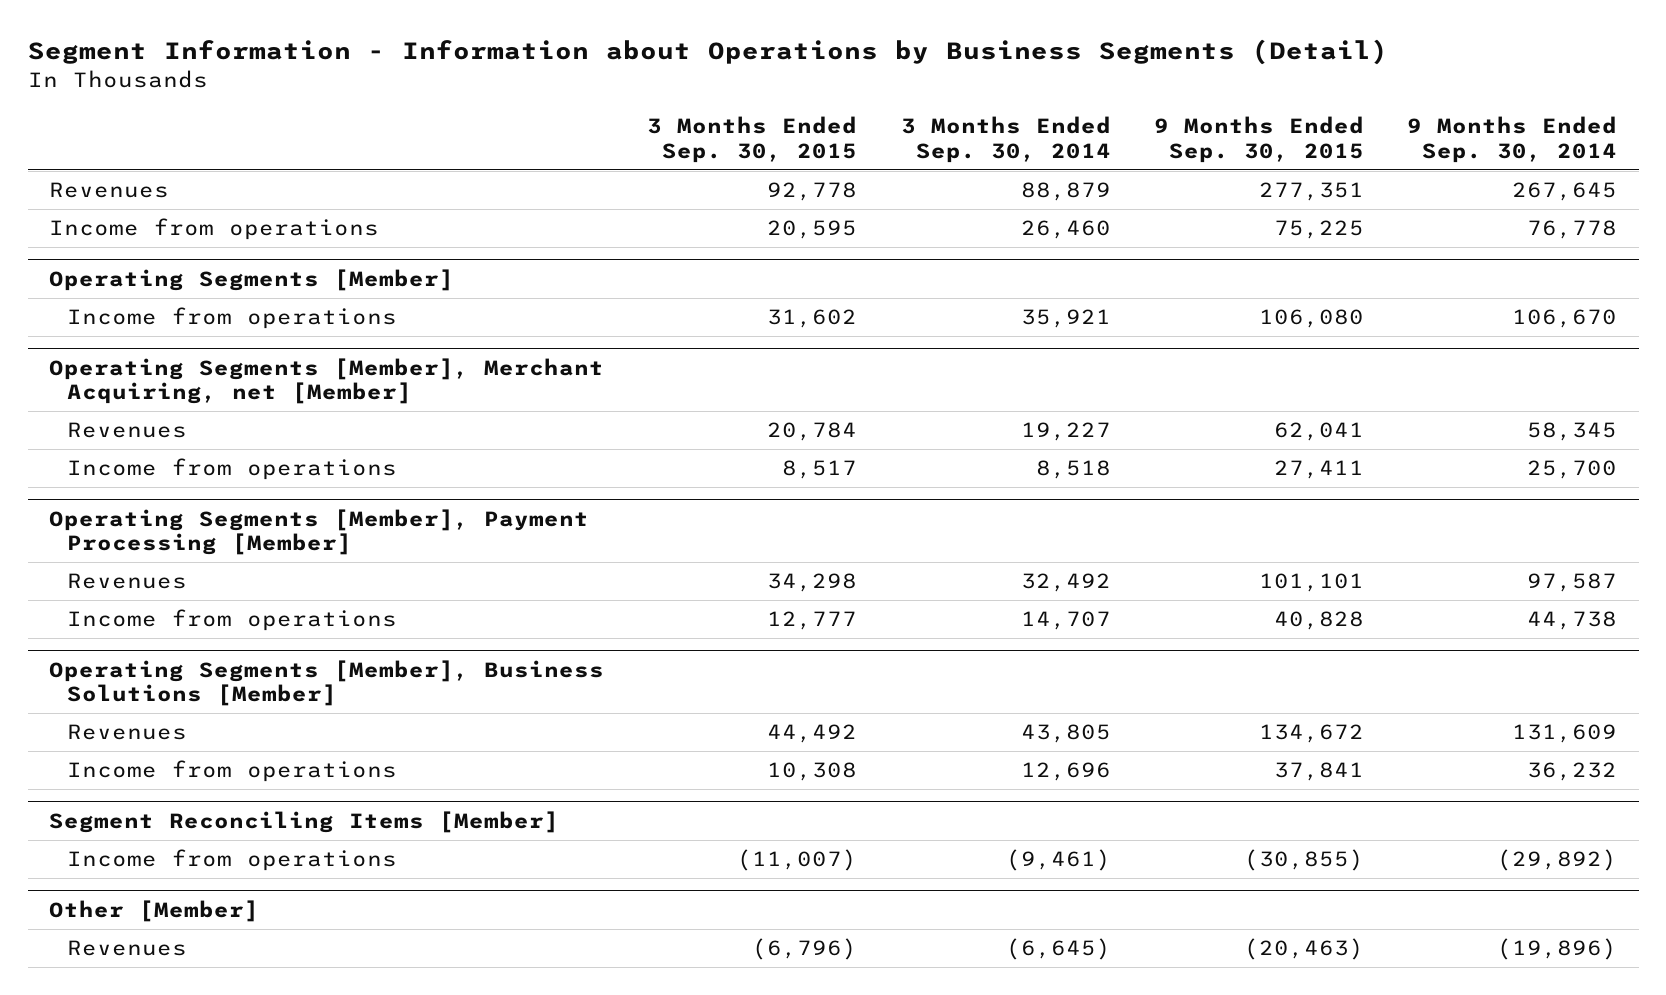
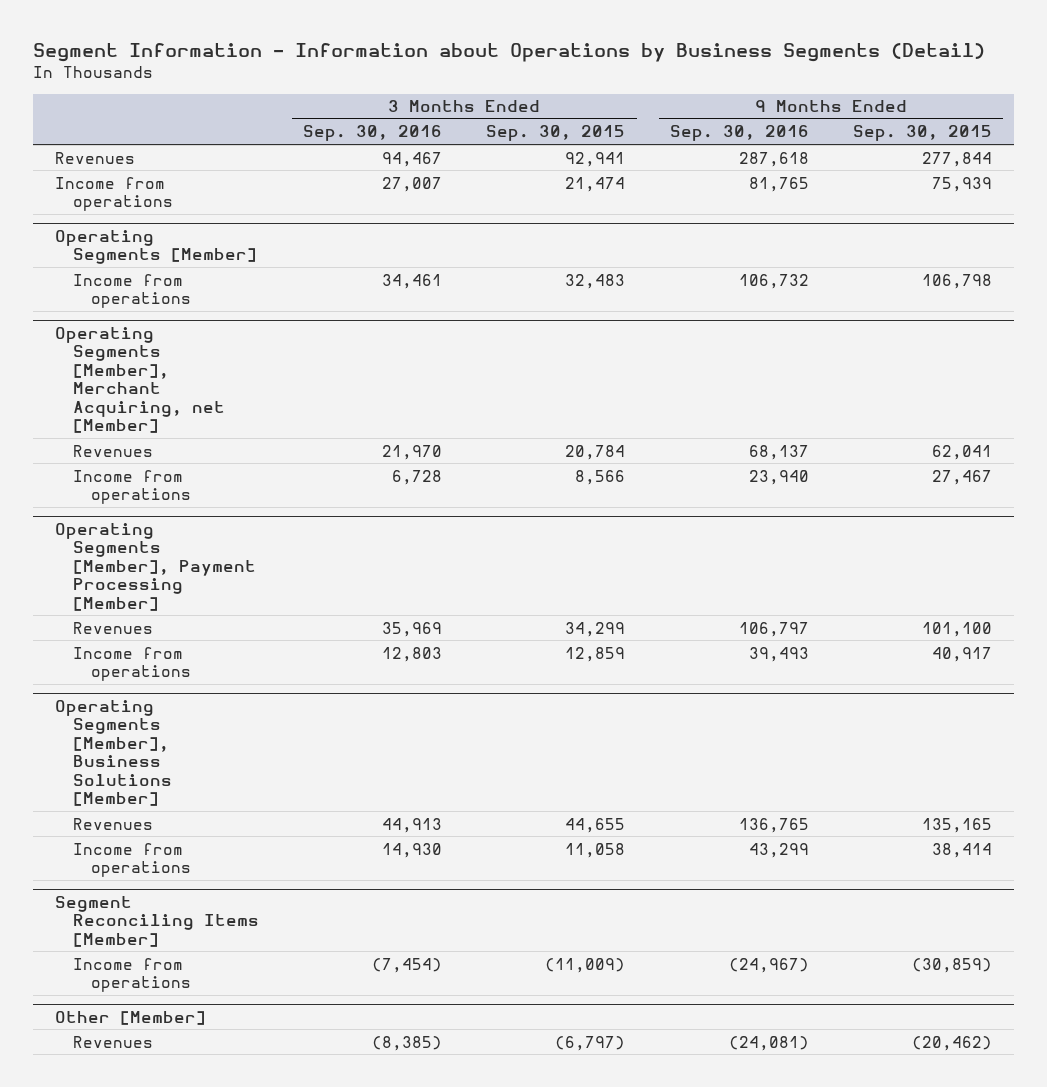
- | 3 Months Ended Sep. 30, 2015 | 3 Months Ended Sep. 30, 2014 | 9 Months Ended Sep. 30, 2015 | 9 Months Ended Sep. 30, 2014
+ | 3 Months Ended Sep. 30, 2016 | 3 Months Ended Sep. 30, 2015 | 9 Months Ended Sep. 30, 2016 | 9 Months Ended Sep. 30, 2015
- Revenues | 92,778 | 88,879 | 277,351 | 267,645
- Income from operations | 20,595 | 26,460 | 75,225 | 76,778
+ Revenues | 94,467 | 92,941 | 287,618 | 277,844
+ Income from operations | 27,007 | 21,474 | 81,765 | 75,939
@ Operating Segments [Member]
- Income from operations | 31,602 | 35,921 | 106,080 | 106,670
+ Income from operations | 34,461 | 32,483 | 106,732 | 106,798
@ Operating Segments [Member], Merchant Acquiring, net [Member]
- Income from operations | 8,517 | 8,518 | 27,411 | 25,700
+ Income from operations | 6,728 | 8,566 | 23,940 | 27,467
@ Operating Segments [Member], Payment Processing [Member]
- Revenues | 34,298 | 32,492 | 101,101 | 97,587
- Income from operations | 12,777 | 14,707 | 40,828 | 44,738
+ Revenues | 35,969 | 34,299 | 106,797 | 101,100
+ Income from operations | 12,803 | 12,859 | 39,493 | 40,917
@ Operating Segments [Member], Business Solutions [Member]
- Revenues | 44,492 | 43,805 | 134,672 | 131,609
- Income from operations | 10,308 | 12,696 | 37,841 | 36,232
+ Revenues | 44,913 | 44,655 | 136,765 | 135,165
+ Income from operations | 14,930 | 11,058 | 43,299 | 38,414
@ Segment Reconciling Items [Member]
- Income from operations | (11,007) | (9,461) | (30,855) | (29,892)
+ Income from operations | (7,454) | (11,009) | (24,967) | (30,859)
@ Other [Member]
- Revenues | (6,796) | (6,645) | (20,463) | (19,896)
+ Revenues | (8,385) | (6,797) | (24,081) | (20,462)

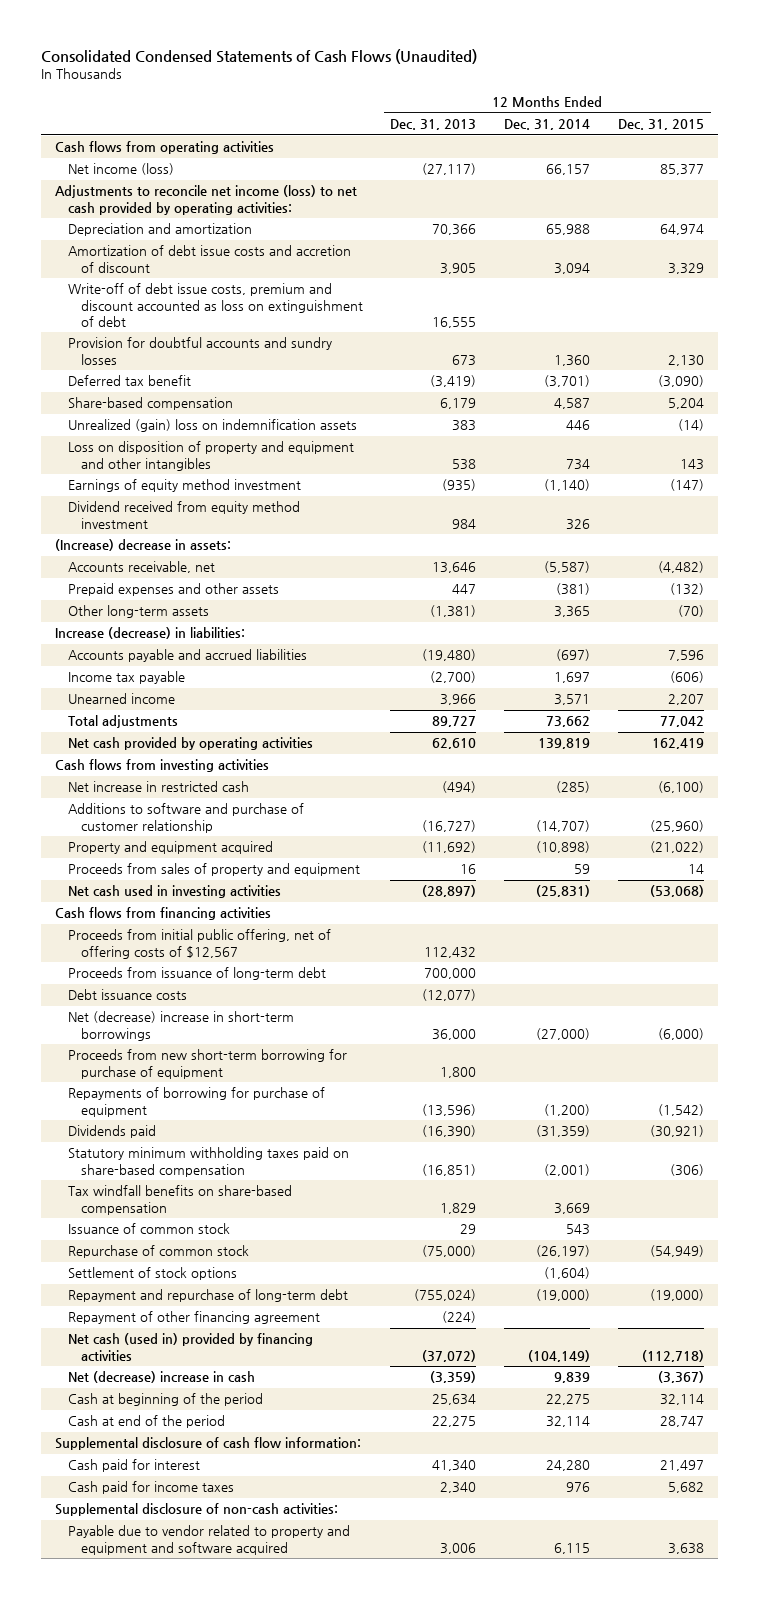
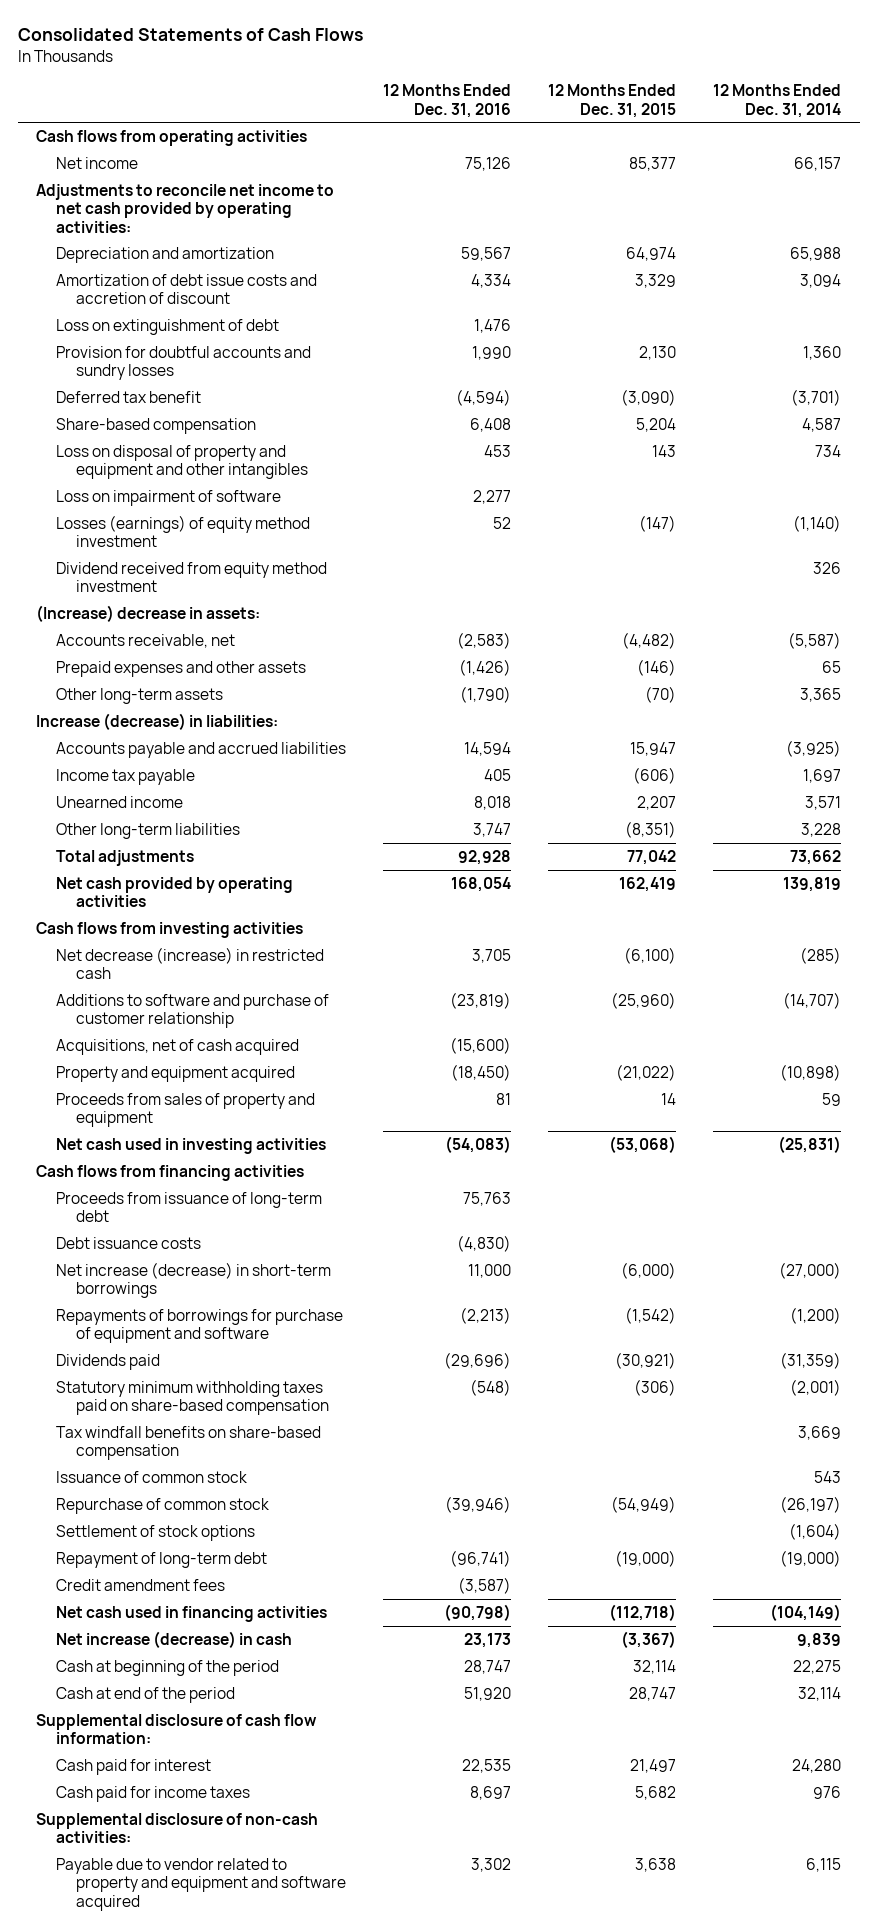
- Consolidated Condensed Statements of Cash Flows (Unaudited)
+ Consolidated Statements of Cash Flows
- | 12 Months Ended Dec. 31, 2013 | 12 Months Ended Dec. 31, 2014 | 12 Months Ended Dec. 31, 2015
+ | 12 Months Ended Dec. 31, 2016 | 12 Months Ended Dec. 31, 2015 | 12 Months Ended Dec. 31, 2014
- Net income (loss) | (27,117) | 66,157 | 85,377
- Adjustments to reconcile net income (loss) to net cash provided by operating activities:
+ Net income | 75,126 | 85,377 | 66,157
+ Adjustments to reconcile net income to net cash provided by operating activities:
- Write-off of debt issue costs, premium and discount accounted as loss on extinguishment of debt | 16,555 | |
+ Loss on extinguishment of debt | 1,476 | |
- Unrealized (gain) loss on indemnification assets | 383 | 446 | (14)
- Loss on disposition of property and equipment and other intangibles | 538 | 734 | 143
- Earnings of equity method investment | (935) | (1,140) | (147)
+ Loss on disposal of property and equipment and other intangibles | 453 | 143 | 734
+ Loss on impairment of software | 2,277 | |
+ Losses (earnings) of equity method investment | 52 | (147) | (1,140)
- Prepaid expenses and other assets | 447 | (381) | (132)
+ Prepaid expenses and other assets | (1,426) | (146) | 65
- Accounts payable and accrued liabilities | (19,480) | (697) | 7,596
+ Accounts payable and accrued liabilities | 14,594 | 15,947 | (3,925)
+ Other long-term liabilities | 3,747 | (8,351) | 3,228
- Net increase in restricted cash | (494) | (285) | (6,100)
+ Net decrease (increase) in restricted cash | 3,705 | (6,100) | (285)
+ Acquisitions, net of cash acquired | (15,600) | |
- Proceeds from initial public offering, net of offering costs of $12,567 | 112,432 | |
- Net (decrease) increase in short-term borrowings | 36,000 | (27,000) | (6,000)
- Proceeds from new short-term borrowing for purchase of equipment | 1,800 | |
- Repayments of borrowing for purchase of equipment | (13,596) | (1,200) | (1,542)
+ Net increase (decrease) in short-term borrowings | 11,000 | (6,000) | (27,000)
+ Repayments of borrowings for purchase of equipment and software | (2,213) | (1,542) | (1,200)
- Repayment and repurchase of long-term debt | (755,024) | (19,000) | (19,000)
- Repayment of other financing agreement | (224) | |
- Net cash (used in) provided by financing activities | (37,072) | (104,149) | (112,718)
- Net (decrease) increase in cash | (3,359) | 9,839 | (3,367)
+ Repayment of long-term debt | (96,741) | (19,000) | (19,000)
+ Credit amendment fees | (3,587) | |
+ Net cash used in financing activities | (90,798) | (112,718) | (104,149)
+ Net increase (decrease) in cash | 23,173 | (3,367) | 9,839

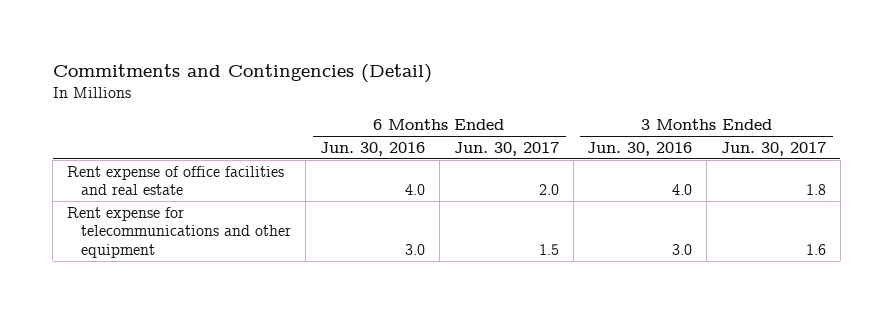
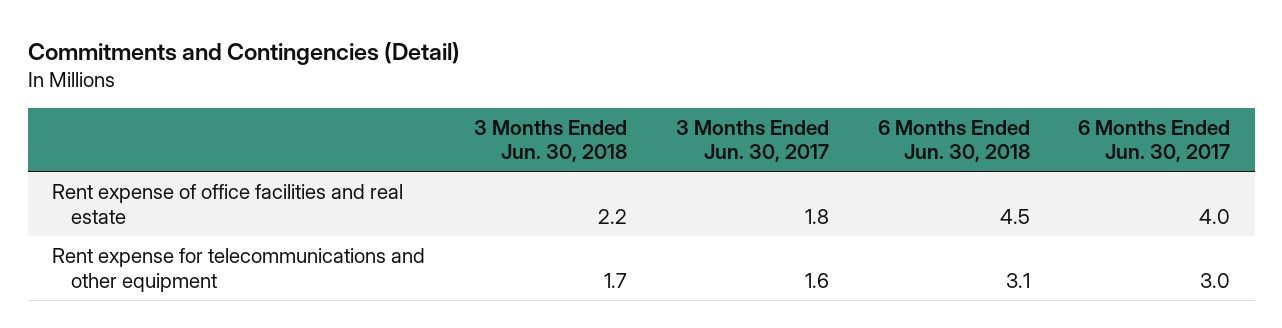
- | 6 Months Ended Jun. 30, 2016 | 6 Months Ended Jun. 30, 2017 | 3 Months Ended Jun. 30, 2016 | 3 Months Ended Jun. 30, 2017
+ | 3 Months Ended Jun. 30, 2018 | 3 Months Ended Jun. 30, 2017 | 6 Months Ended Jun. 30, 2018 | 6 Months Ended Jun. 30, 2017
- Rent expense of office facilities and real estate | 4.0 | 2.0 | 4.0 | 1.8
- Rent expense for telecommunications and other equipment | 3.0 | 1.5 | 3.0 | 1.6
+ Rent expense of office facilities and real estate | 2.2 | 1.8 | 4.5 | 4.0
+ Rent expense for telecommunications and other equipment | 1.7 | 1.6 | 3.1 | 3.0

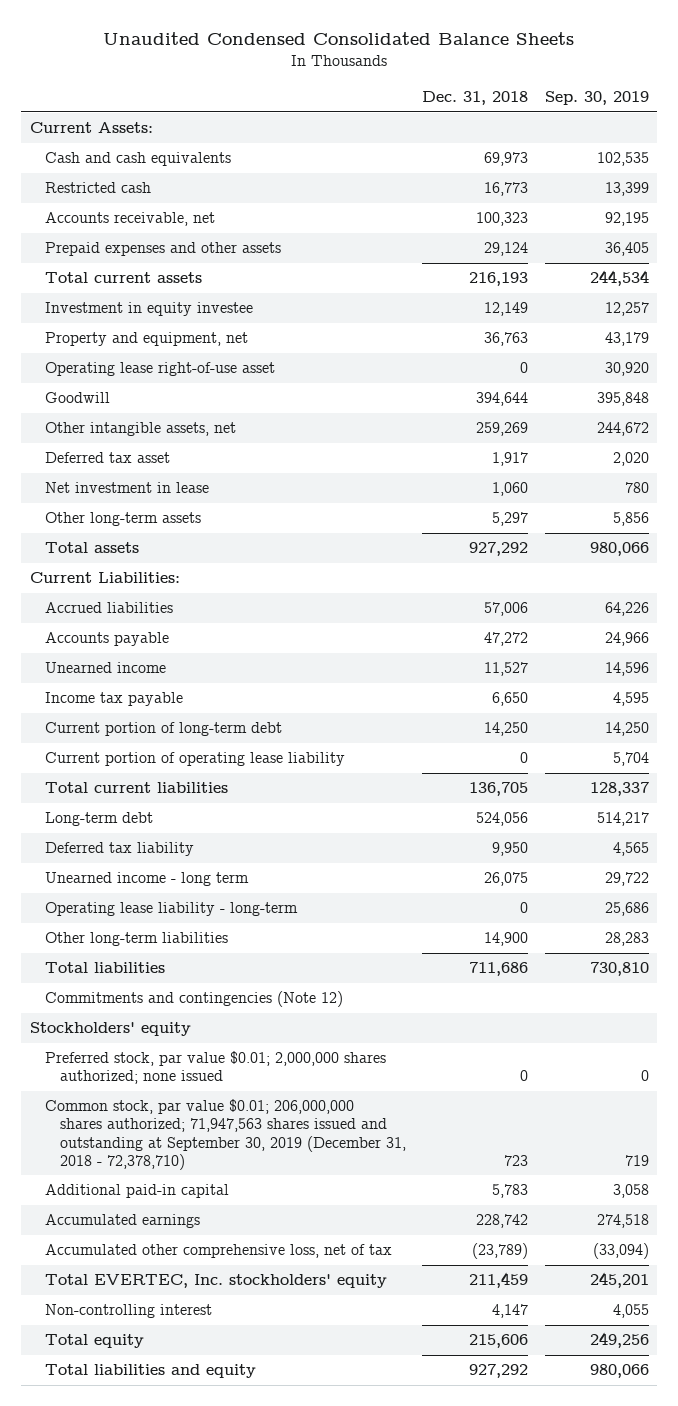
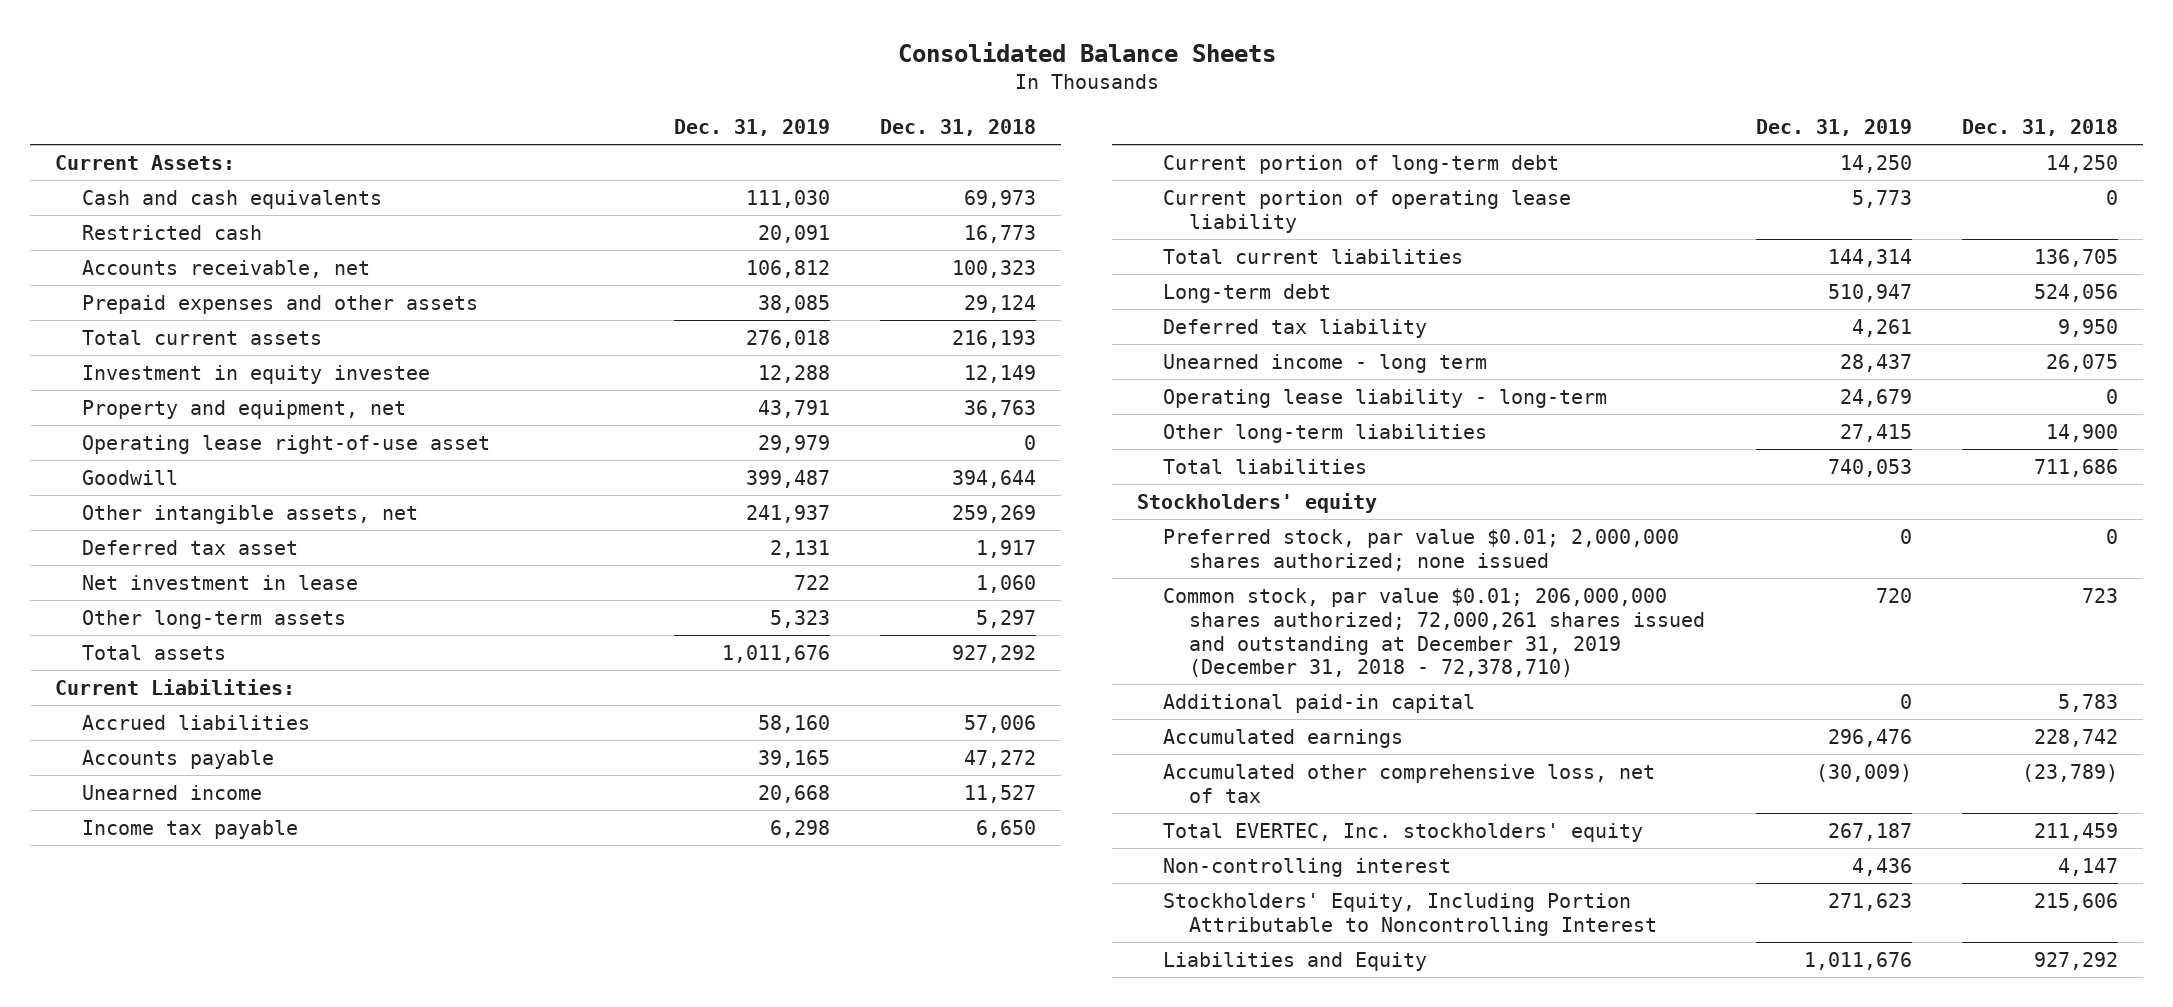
- Unaudited Condensed Consolidated Balance Sheets
+ Consolidated Balance Sheets
- | Dec. 31, 2018 | Sep. 30, 2019
+ | Dec. 31, 2019 | Dec. 31, 2018
- Commitments and contingencies (Note 12)
- Common stock, par value $0.01; 206,000,000 shares authorized; 71,947,563 shares issued and outstanding at September 30, 2019 (December 31, 2018 - 72,378,710) | 723 | 719
+ Common stock, par value $0.01; 206,000,000 shares authorized; 72,000,261 shares issued and outstanding at December 31, 2019 (December 31, 2018 - 72,378,710) | 720 | 723
- Total equity | 215,606 | 249,256
- Total liabilities and equity | 927,292 | 980,066
+ Stockholders' Equity, Including Portion Attributable to Noncontrolling Interest | 271,623 | 215,606
+ Liabilities and Equity | 1,011,676 | 927,292

